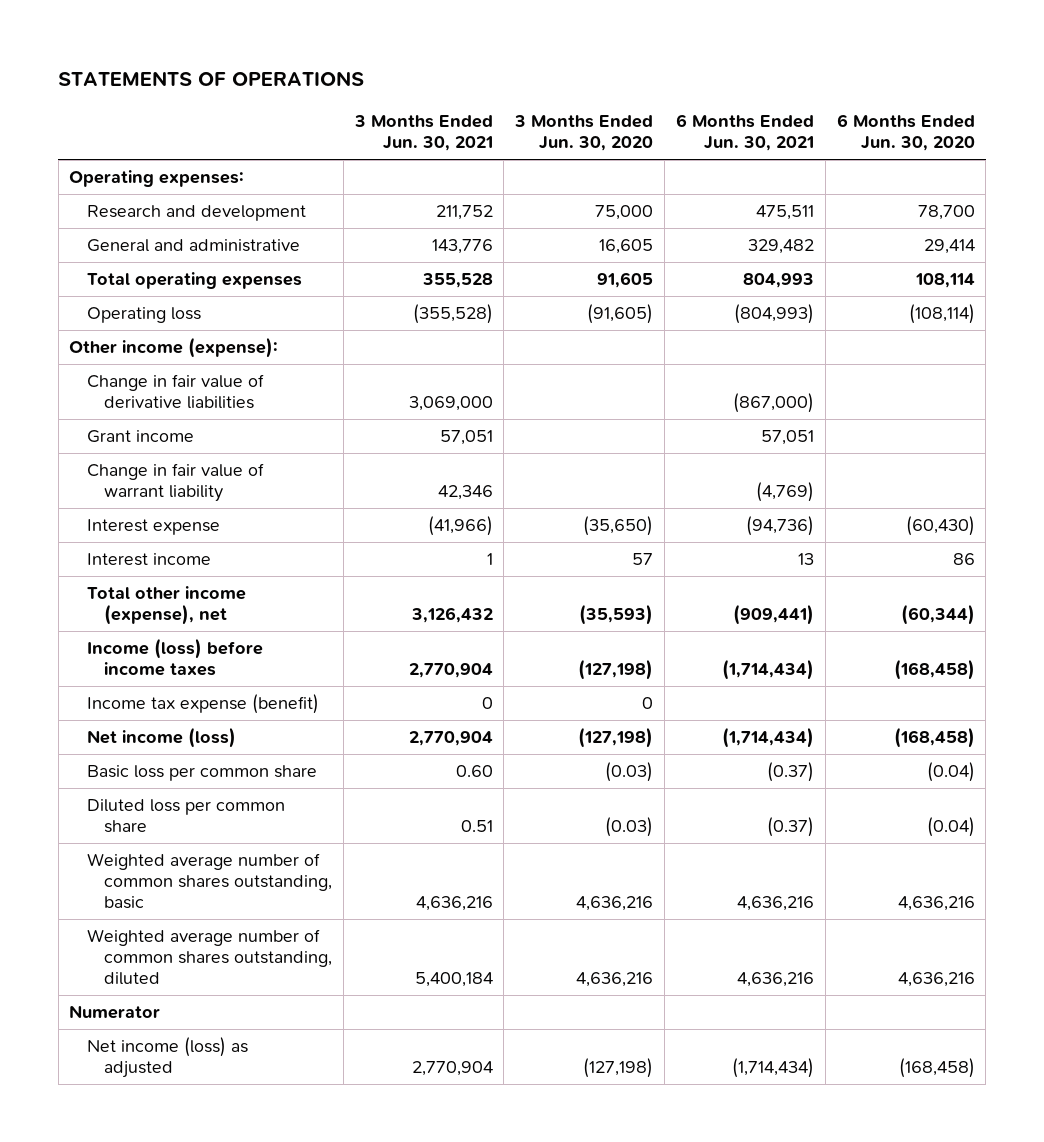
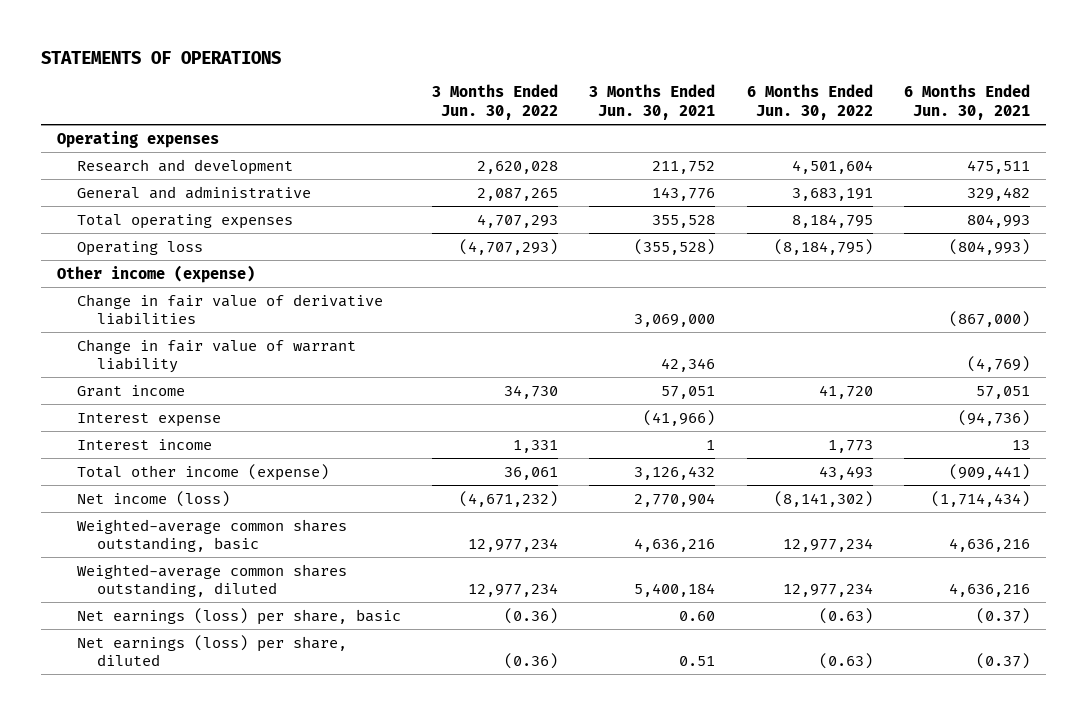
- | 3 Months Ended Jun. 30, 2021 | 3 Months Ended Jun. 30, 2020 | 6 Months Ended Jun. 30, 2021 | 6 Months Ended Jun. 30, 2020
+ | 3 Months Ended Jun. 30, 2022 | 3 Months Ended Jun. 30, 2021 | 6 Months Ended Jun. 30, 2022 | 6 Months Ended Jun. 30, 2021
- Operating expenses:
+ Operating expenses
- Other income (expense):
+ Other income (expense)
moved down: Grant income | 34,730 | 57,051 | 41,720 | 57,051
- Total other income (expense), net | 3,126,432 | (35,593) | (909,441) | (60,344)
- Income (loss) before income taxes | 2,770,904 | (127,198) | (1,714,434) | (168,458)
- Income tax expense (benefit) | 0 | 0 | |
+ Total other income (expense) | 36,061 | 3,126,432 | 43,493 | (909,441)
- Basic loss per common share | 0.60 | (0.03) | (0.37) | (0.04)
- Diluted loss per common share | 0.51 | (0.03) | (0.37) | (0.04)
- Weighted average number of common shares outstanding, basic | 4,636,216 | 4,636,216 | 4,636,216 | 4,636,216
- Weighted average number of common shares outstanding, diluted | 5,400,184 | 4,636,216 | 4,636,216 | 4,636,216
- Numerator
- Net income (loss) as adjusted | 2,770,904 | (127,198) | (1,714,434) | (168,458)
+ Weighted-average common shares outstanding, basic | 12,977,234 | 4,636,216 | 12,977,234 | 4,636,216
+ Weighted-average common shares outstanding, diluted | 12,977,234 | 5,400,184 | 12,977,234 | 4,636,216
+ Net earnings (loss) per share, basic | (0.36) | 0.60 | (0.63) | (0.37)
+ Net earnings (loss) per share, diluted | (0.36) | 0.51 | (0.63) | (0.37)

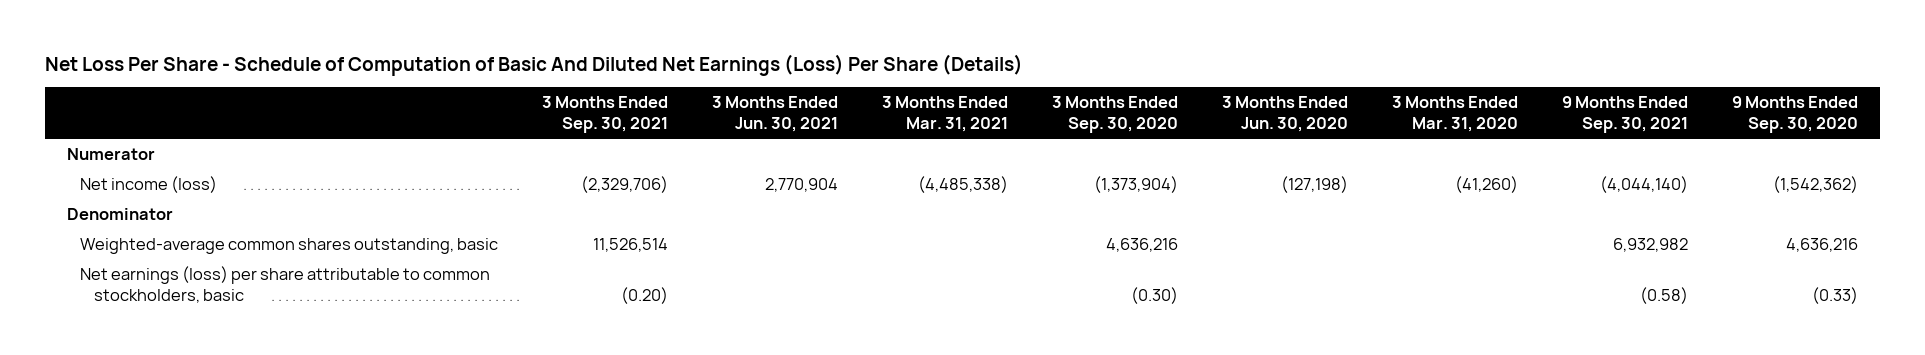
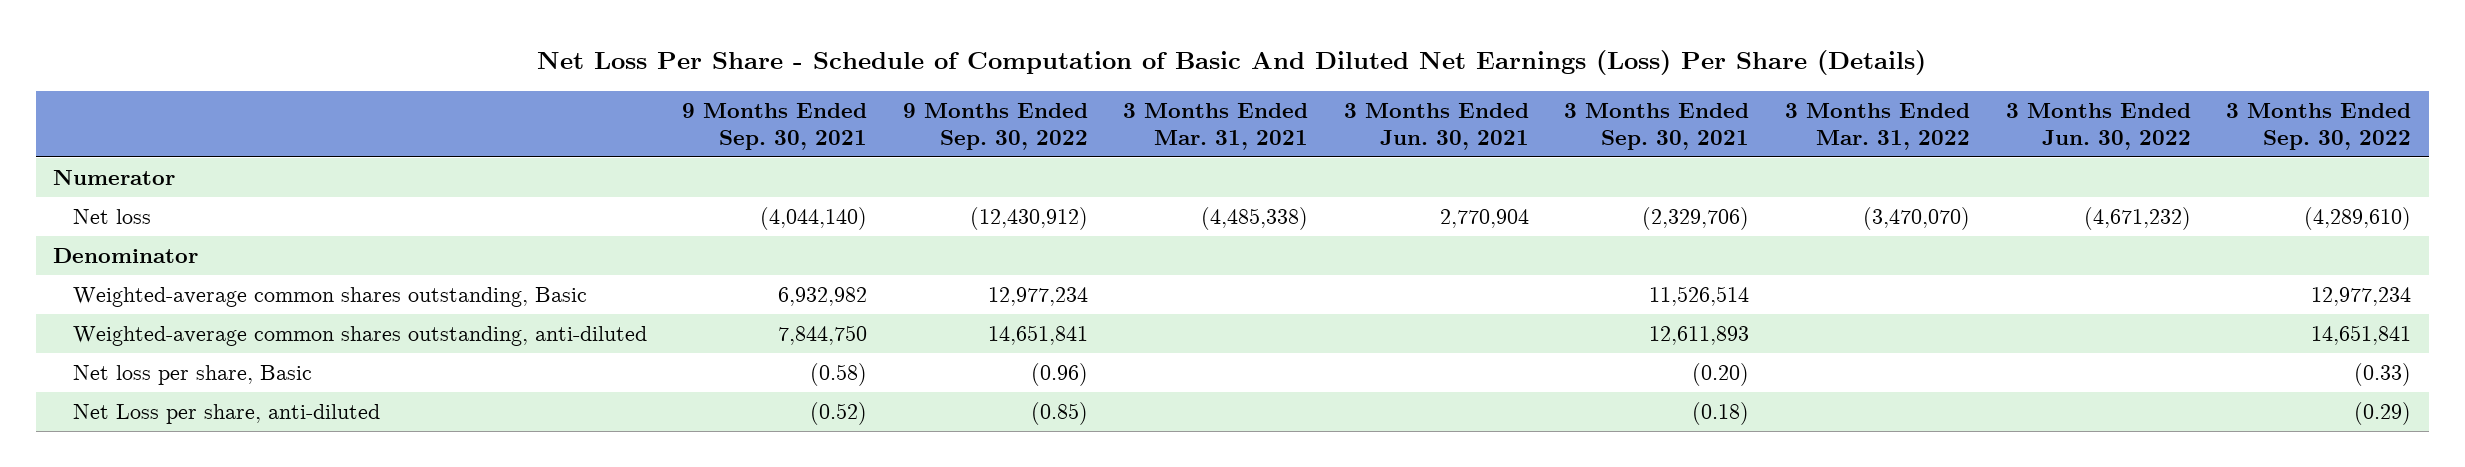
- | 3 Months Ended Sep. 30, 2021 | 3 Months Ended Jun. 30, 2021 | 3 Months Ended Mar. 31, 2021 | 3 Months Ended Sep. 30, 2020 | 3 Months Ended Jun. 30, 2020 | 3 Months Ended Mar. 31, 2020 | 9 Months Ended Sep. 30, 2021 | 9 Months Ended Sep. 30, 2020
+ | 9 Months Ended Sep. 30, 2021 | 9 Months Ended Sep. 30, 2022 | 3 Months Ended Mar. 31, 2021 | 3 Months Ended Jun. 30, 2021 | 3 Months Ended Sep. 30, 2021 | 3 Months Ended Mar. 31, 2022 | 3 Months Ended Jun. 30, 2022 | 3 Months Ended Sep. 30, 2022
- Net income (loss) | (2,329,706) | 2,770,904 | (4,485,338) | (1,373,904) | (127,198) | (41,260) | (4,044,140) | (1,542,362)
+ Net loss | (4,044,140) | (12,430,912) | (4,485,338) | 2,770,904 | (2,329,706) | (3,470,070) | (4,671,232) | (4,289,610)
- Weighted-average common shares outstanding, basic | 11,526,514 | | | 4,636,216 | | | 6,932,982 | 4,636,216
- Net earnings (loss) per share attributable to common stockholders, basic | (0.20) | | | (0.30) | | | (0.58) | (0.33)
+ Weighted-average common shares outstanding, Basic | 6,932,982 | 12,977,234 | | | 11,526,514 | | | 12,977,234
+ Weighted-average common shares outstanding, anti-diluted | 7,844,750 | 14,651,841 | | | 12,611,893 | | | 14,651,841
+ Net loss per share, Basic | (0.58) | (0.96) | | | (0.20) | | | (0.33)
+ Net Loss per share, anti-diluted | (0.52) | (0.85) | | | (0.18) | | | (0.29)

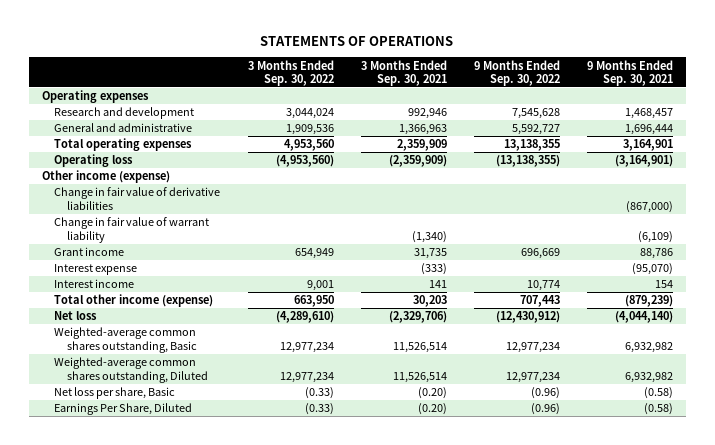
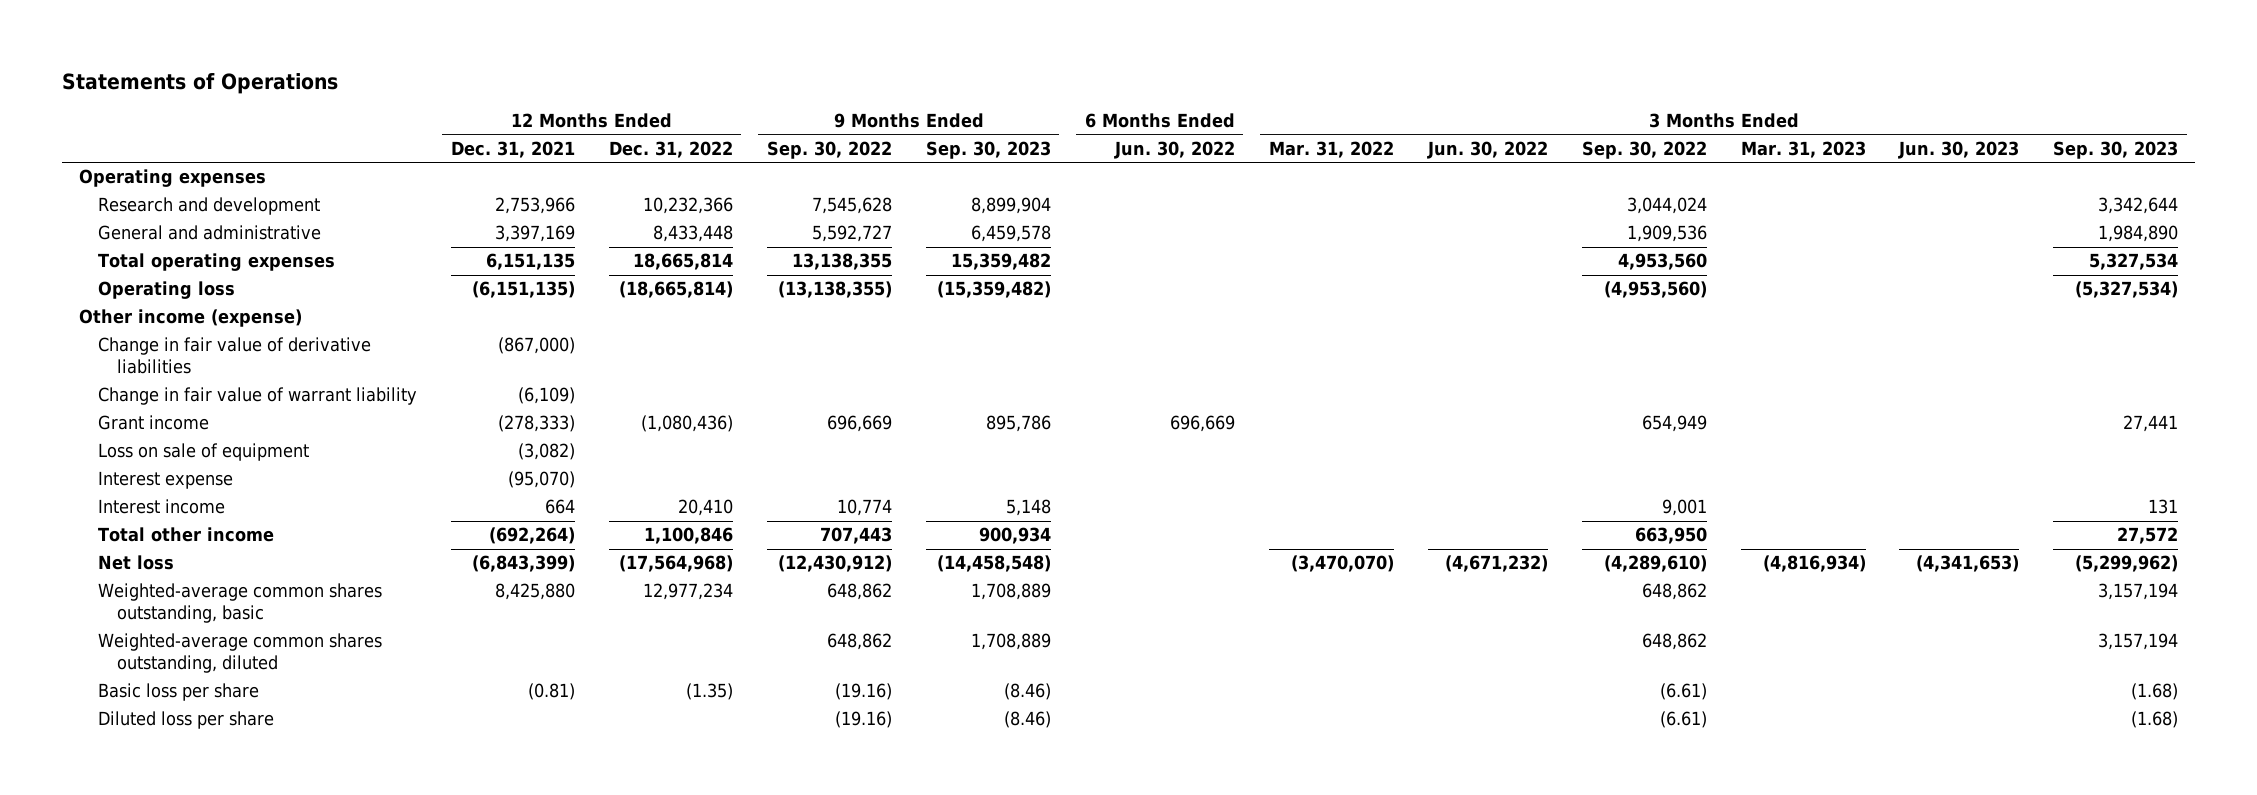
- STATEMENTS OF OPERATIONS
+ Statements of Operations
- | 3 Months Ended Sep. 30, 2022 | 3 Months Ended Sep. 30, 2021 | 9 Months Ended Sep. 30, 2022 | 9 Months Ended Sep. 30, 2021
+ | 12 Months Ended Dec. 31, 2021 | 12 Months Ended Dec. 31, 2022 | 9 Months Ended Sep. 30, 2022 | 9 Months Ended Sep. 30, 2023 | 6 Months Ended Jun. 30, 2022 | 3 Months Ended Mar. 31, 2022 | 3 Months Ended Jun. 30, 2022 | 3 Months Ended Sep. 30, 2022 | 3 Months Ended Mar. 31, 2023 | 3 Months Ended Jun. 30, 2023 | 3 Months Ended Sep. 30, 2023
+ Loss on sale of equipment | (3,082) | | | | | | | | | |
- Total other income (expense) | 663,950 | 30,203 | 707,443 | (879,239)
+ Total other income | (692,264) | 1,100,846 | 707,443 | 900,934 | | | | 663,950 | | | 27,572
- Weighted-average common shares outstanding, Basic | 12,977,234 | 11,526,514 | 12,977,234 | 6,932,982
- Weighted-average common shares outstanding, Diluted | 12,977,234 | 11,526,514 | 12,977,234 | 6,932,982
- Net loss per share, Basic | (0.33) | (0.20) | (0.96) | (0.58)
- Earnings Per Share, Diluted | (0.33) | (0.20) | (0.96) | (0.58)
+ Weighted-average common shares outstanding, basic | 8,425,880 | 12,977,234 | 648,862 | 1,708,889 | | | | 648,862 | | | 3,157,194
+ Weighted-average common shares outstanding, diluted | | | 648,862 | 1,708,889 | | | | 648,862 | | | 3,157,194
+ Basic loss per share | (0.81) | (1.35) | (19.16) | (8.46) | | | | (6.61) | | | (1.68)
+ Diluted loss per share | | | (19.16) | (8.46) | | | | (6.61) | | | (1.68)

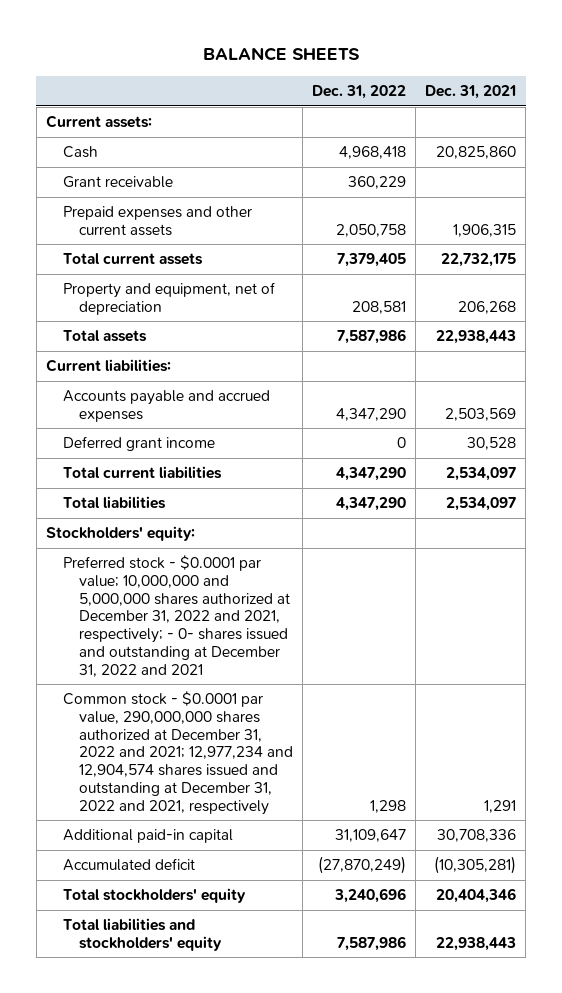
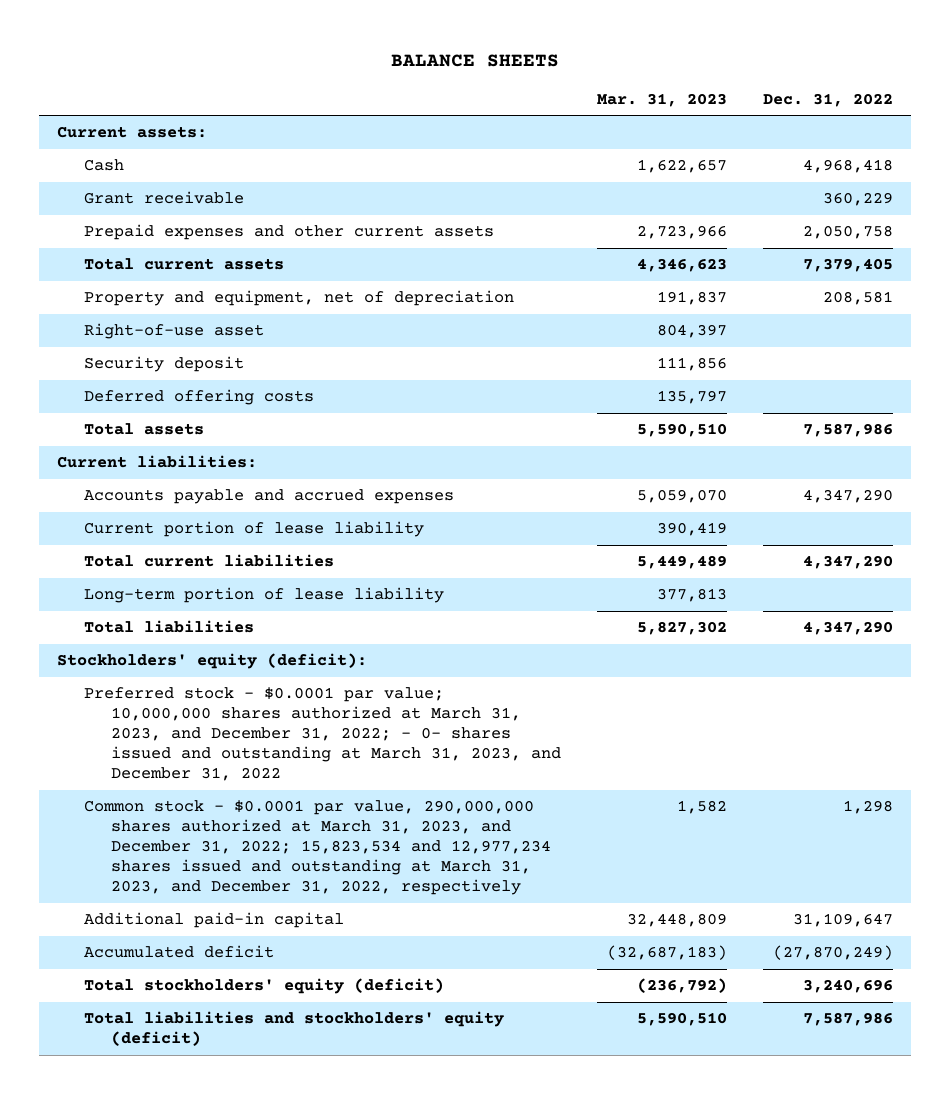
- | Dec. 31, 2022 | Dec. 31, 2021
+ | Mar. 31, 2023 | Dec. 31, 2022
+ Right-of-use asset | 804,397 |
+ Security deposit | 111,856 |
+ Deferred offering costs | 135,797 |
- Deferred grant income | 0 | 30,528
+ Current portion of lease liability | 390,419 |
+ Long-term portion of lease liability | 377,813 |
- Stockholders' equity:
- Preferred stock - $0.0001 par value; 10,000,000 and 5,000,000 shares authorized at December 31, 2022 and 2021, respectively; - 0- shares issued and outstanding at December 31, 2022 and 2021
- Common stock - $0.0001 par value, 290,000,000 shares authorized at December 31, 2022 and 2021; 12,977,234 and 12,904,574 shares issued and outstanding at December 31, 2022 and 2021, respectively | 1,298 | 1,291
+ Stockholders' equity (deficit):
+ Preferred stock - $0.0001 par value; 10,000,000 shares authorized at March 31, 2023, and December 31, 2022; - 0- shares issued and outstanding at March 31, 2023, and December 31, 2022
+ Common stock - $0.0001 par value, 290,000,000 shares authorized at March 31, 2023, and December 31, 2022; 15,823,534 and 12,977,234 shares issued and outstanding at March 31, 2023, and December 31, 2022, respectively | 1,582 | 1,298
- Total stockholders' equity | 3,240,696 | 20,404,346
- Total liabilities and stockholders' equity | 7,587,986 | 22,938,443
+ Total stockholders' equity (deficit) | (236,792) | 3,240,696
+ Total liabilities and stockholders' equity (deficit) | 5,590,510 | 7,587,986

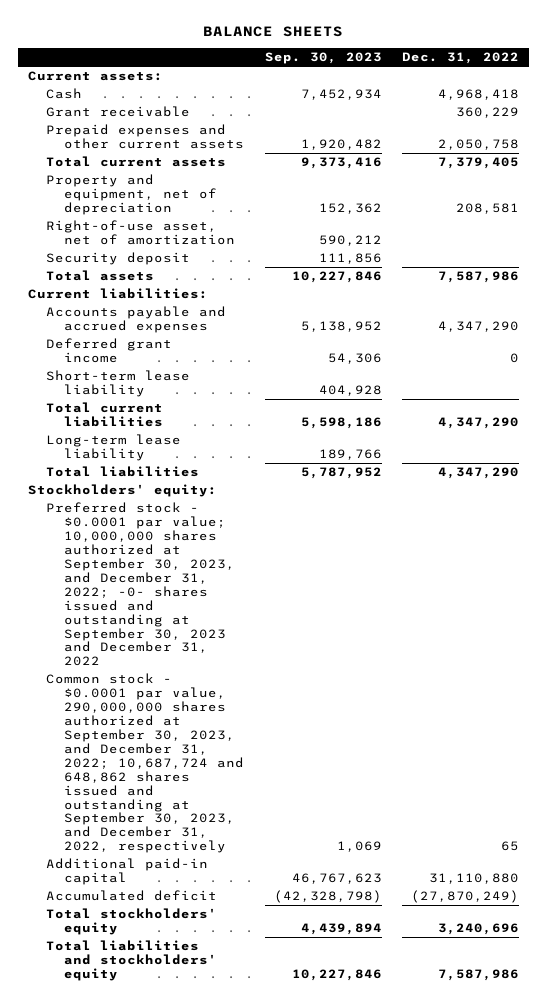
- | Mar. 31, 2023 | Dec. 31, 2022
+ | Sep. 30, 2023 | Dec. 31, 2022
- Right-of-use asset | 804,397 |
+ Right-of-use asset, net of amortization | 590,212 |
- Deferred offering costs | 135,797 |
- Current portion of lease liability | 390,419 |
+ Deferred grant income | 54,306 | 0
+ Short-term lease liability | 404,928 |
- Long-term portion of lease liability | 377,813 |
+ Long-term lease liability | 189,766 |
- Stockholders' equity (deficit):
- Preferred stock - $0.0001 par value; 10,000,000 shares authorized at March 31, 2023, and December 31, 2022; - 0- shares issued and outstanding at March 31, 2023, and December 31, 2022
- Common stock - $0.0001 par value, 290,000,000 shares authorized at March 31, 2023, and December 31, 2022; 15,823,534 and 12,977,234 shares issued and outstanding at March 31, 2023, and December 31, 2022, respectively | 1,582 | 1,298
- Additional paid-in capital | 32,448,809 | 31,109,647
+ Stockholders' equity:
+ Preferred stock - $0.0001 par value; 10,000,000 shares authorized at September 30, 2023, and December 31, 2022; -0- shares issued and outstanding at September 30, 2023 and December 31, 2022
+ Common stock - $0.0001 par value, 290,000,000 shares authorized at September 30, 2023, and December 31, 2022; 10,687,724 and 648,862 shares issued and outstanding at September 30, 2023, and December 31, 2022, respectively | 1,069 | 65
+ Additional paid-in capital | 46,767,623 | 31,110,880
- Total stockholders' equity (deficit) | (236,792) | 3,240,696
- Total liabilities and stockholders' equity (deficit) | 5,590,510 | 7,587,986
+ Total stockholders' equity | 4,439,894 | 3,240,696
+ Total liabilities and stockholders' equity | 10,227,846 | 7,587,986

